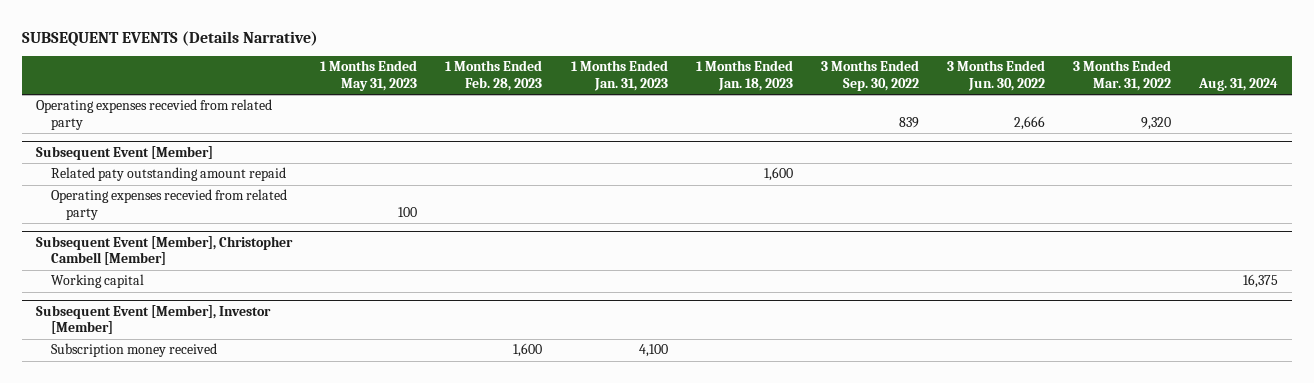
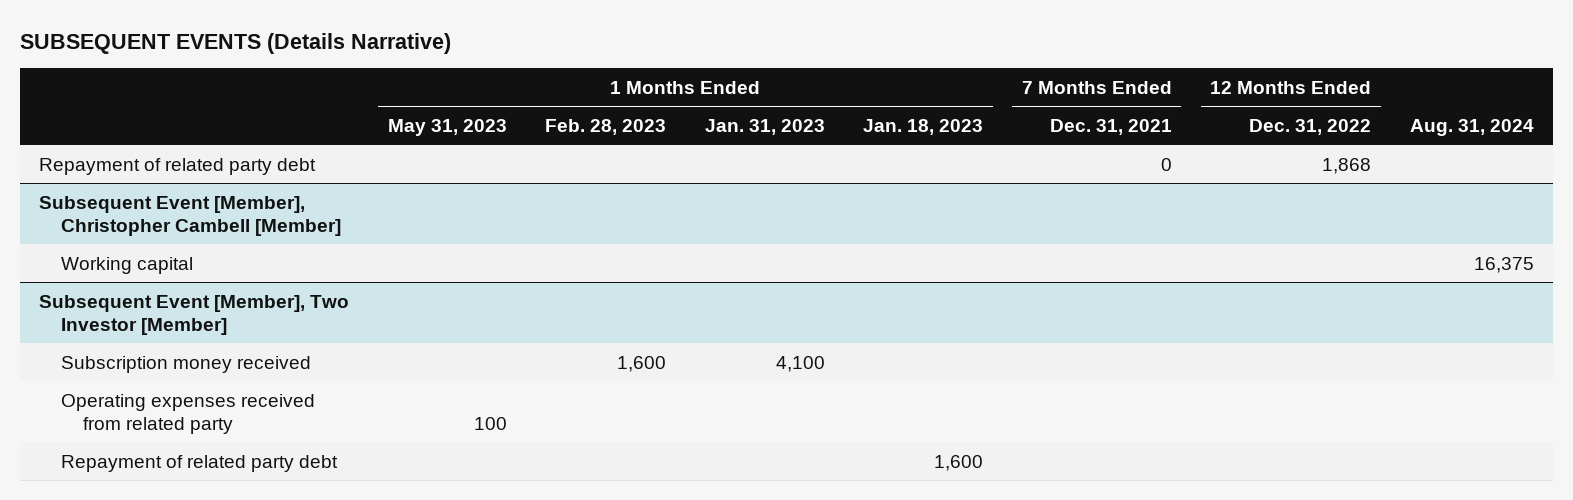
- | 1 Months Ended May 31, 2023 | 1 Months Ended Feb. 28, 2023 | 1 Months Ended Jan. 31, 2023 | 1 Months Ended Jan. 18, 2023 | 3 Months Ended Sep. 30, 2022 | 3 Months Ended Jun. 30, 2022 | 3 Months Ended Mar. 31, 2022 | Aug. 31, 2024
+ | 1 Months Ended May 31, 2023 | 1 Months Ended Feb. 28, 2023 | 1 Months Ended Jan. 31, 2023 | 1 Months Ended Jan. 18, 2023 | 7 Months Ended Dec. 31, 2021 | 12 Months Ended Dec. 31, 2022 | Aug. 31, 2024
- Operating expenses recevied from related party | | | | | 839 | 2,666 | 9,320 |
- Subsequent Event [Member]
- Related paty outstanding amount repaid | | | | 1,600 | | | |
- Operating expenses recevied from related party | 100 | | | | | | |
+ Repayment of related party debt | | | | | 0 | 1,868 |
- Subsequent Event [Member], Investor [Member]
+ Subsequent Event [Member], Two Investor [Member]
+ Operating expenses received from related party | 100 | | | | | |
+ Repayment of related party debt | | | | 1,600 | | |

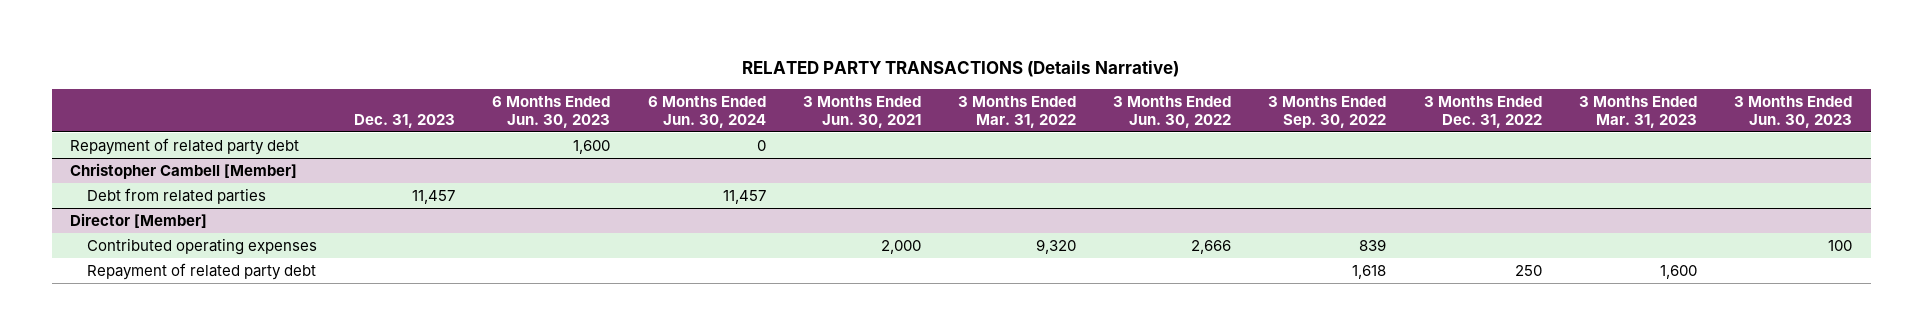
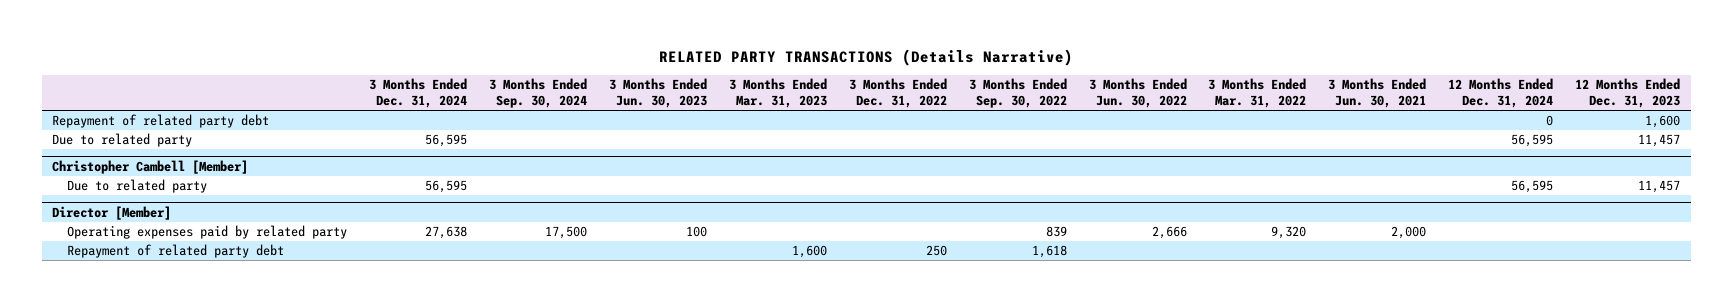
- | Dec. 31, 2023 | 6 Months Ended Jun. 30, 2023 | 6 Months Ended Jun. 30, 2024 | 3 Months Ended Jun. 30, 2021 | 3 Months Ended Mar. 31, 2022 | 3 Months Ended Jun. 30, 2022 | 3 Months Ended Sep. 30, 2022 | 3 Months Ended Dec. 31, 2022 | 3 Months Ended Mar. 31, 2023 | 3 Months Ended Jun. 30, 2023
+ | 3 Months Ended Dec. 31, 2024 | 3 Months Ended Sep. 30, 2024 | 3 Months Ended Jun. 30, 2023 | 3 Months Ended Mar. 31, 2023 | 3 Months Ended Dec. 31, 2022 | 3 Months Ended Sep. 30, 2022 | 3 Months Ended Jun. 30, 2022 | 3 Months Ended Mar. 31, 2022 | 3 Months Ended Jun. 30, 2021 | 12 Months Ended Dec. 31, 2024 | 12 Months Ended Dec. 31, 2023
+ Due to related party | 56,595 | | | | | | | | | 56,595 | 11,457
@ Christopher Cambell [Member]
- Debt from related parties | 11,457 | | 11,457 | | | | | | |
+ Due to related party | 56,595 | | | | | | | | | 56,595 | 11,457
@ Director [Member]
- Contributed operating expenses | | | | 2,000 | 9,320 | 2,666 | 839 | | | 100
+ Operating expenses paid by related party | 27,638 | 17,500 | 100 | | | 839 | 2,666 | 9,320 | 2,000 | |

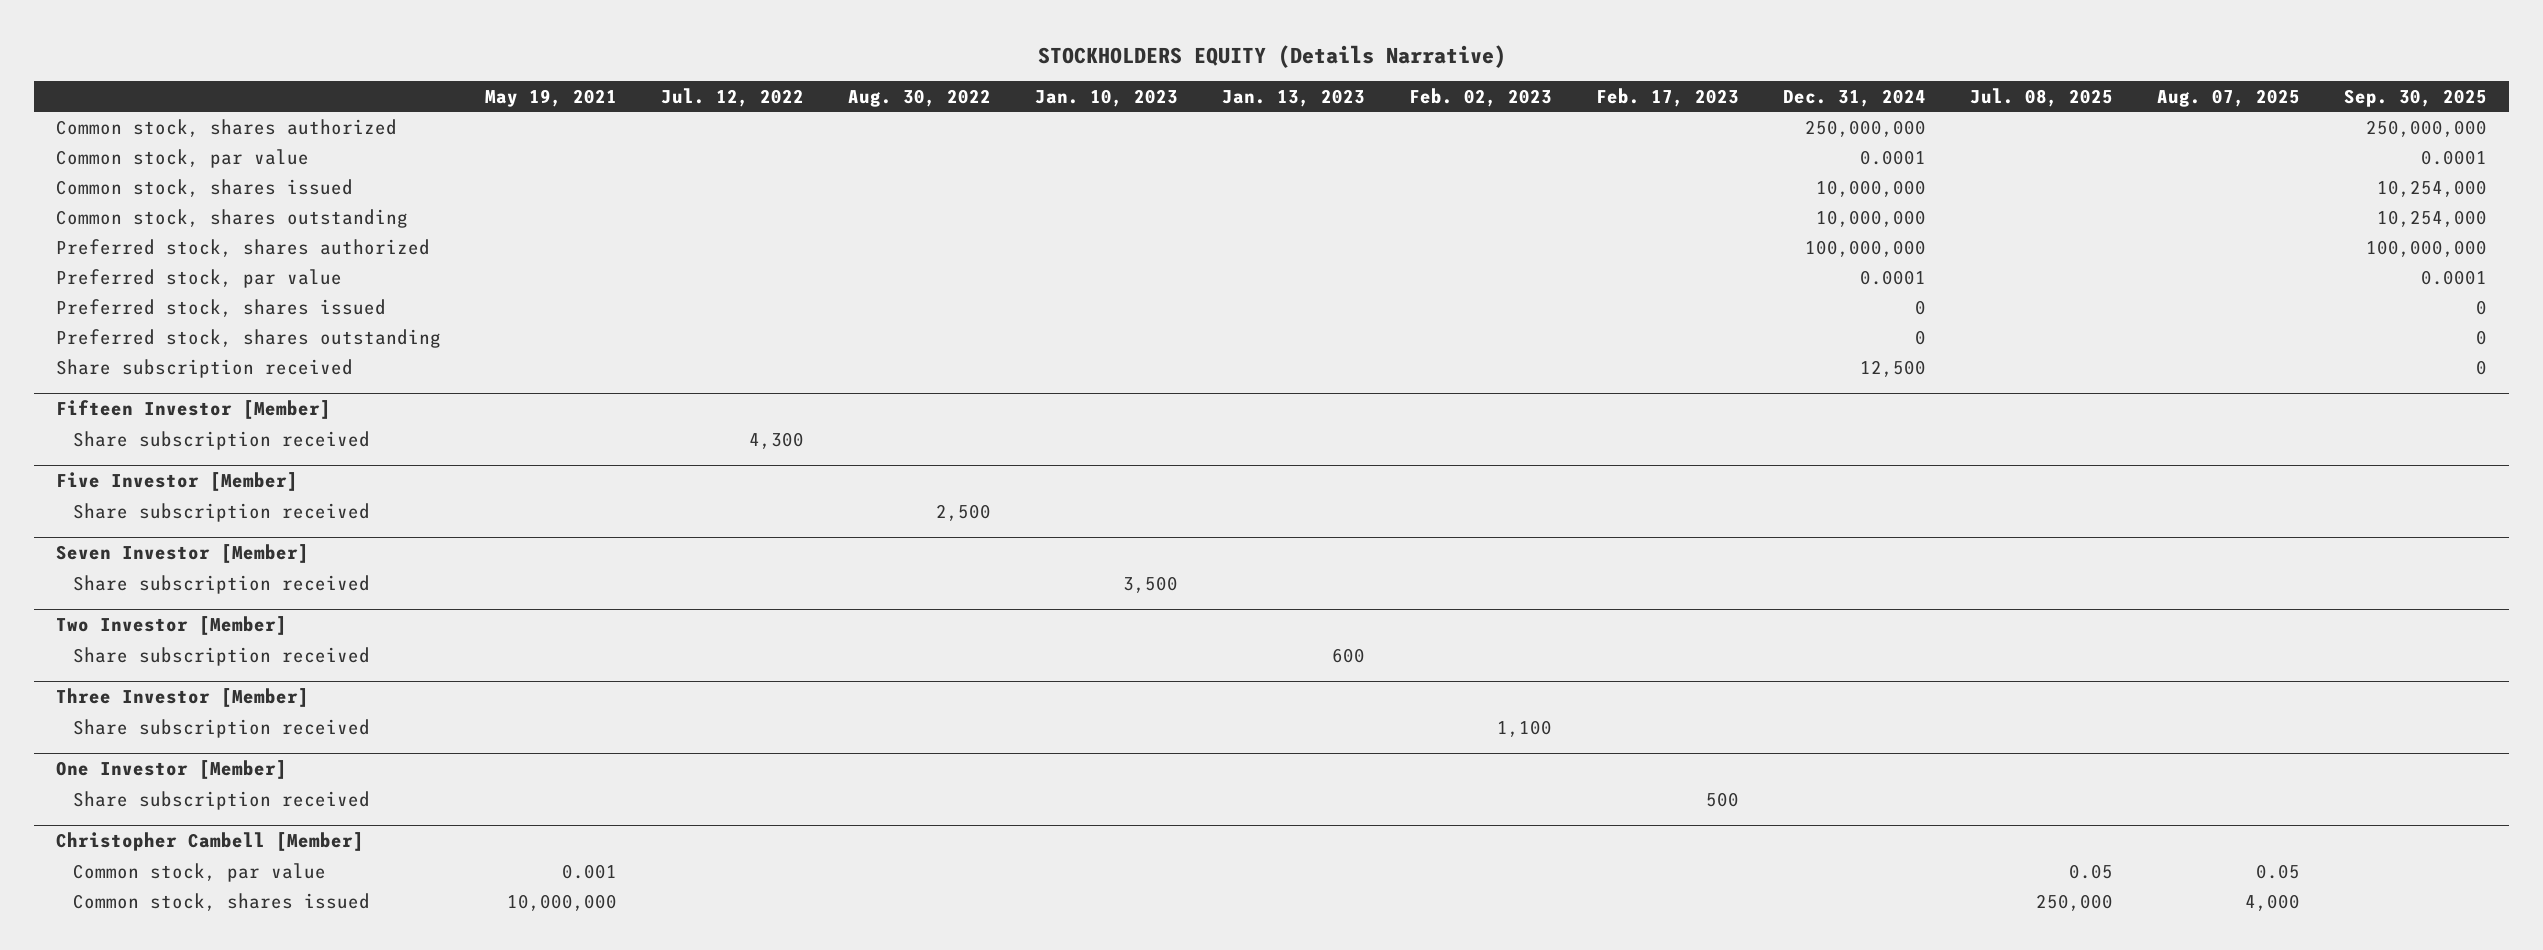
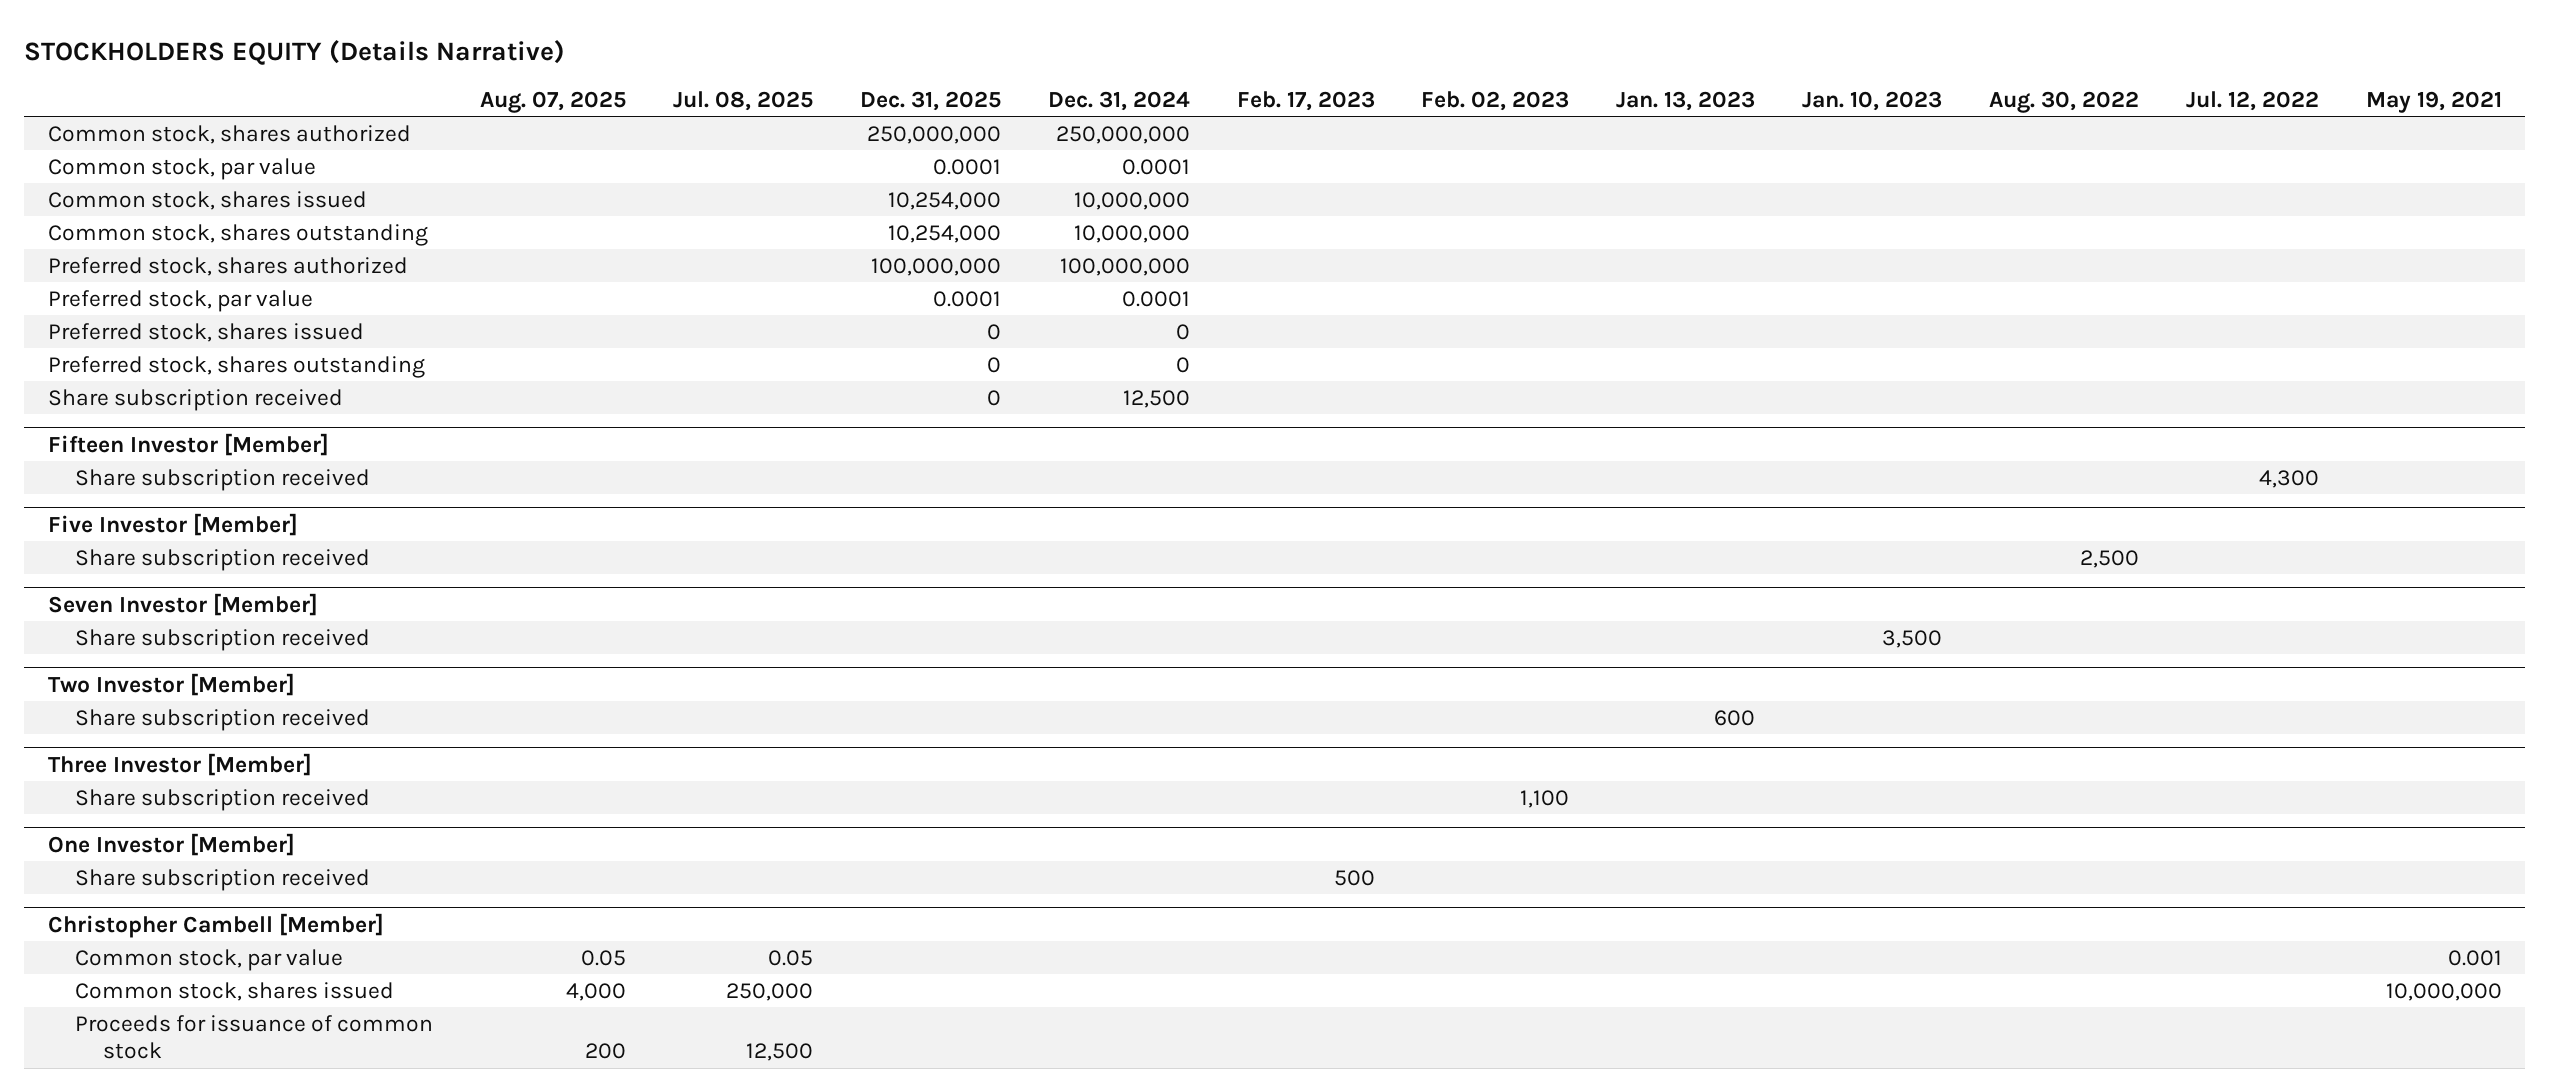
- | May 19, 2021 | Jul. 12, 2022 | Aug. 30, 2022 | Jan. 10, 2023 | Jan. 13, 2023 | Feb. 02, 2023 | Feb. 17, 2023 | Dec. 31, 2024 | Jul. 08, 2025 | Aug. 07, 2025 | Sep. 30, 2025
+ | Aug. 07, 2025 | Jul. 08, 2025 | Dec. 31, 2025 | Dec. 31, 2024 | Feb. 17, 2023 | Feb. 02, 2023 | Jan. 13, 2023 | Jan. 10, 2023 | Aug. 30, 2022 | Jul. 12, 2022 | May 19, 2021
@ Christopher Cambell [Member]
+ Proceeds for issuance of common stock | 200 | 12,500 | | | | | | | | |

